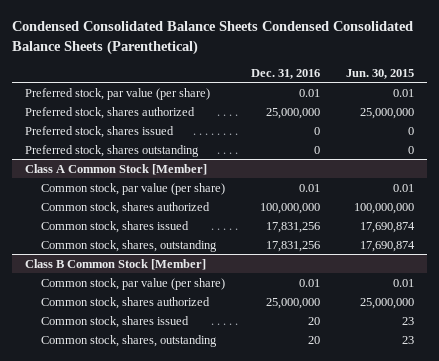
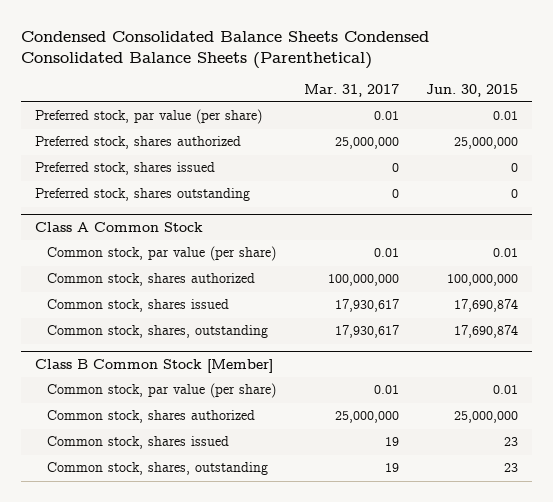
- | Dec. 31, 2016 | Jun. 30, 2015
+ | Mar. 31, 2017 | Jun. 30, 2015
- Class A Common Stock [Member]
+ Class A Common Stock

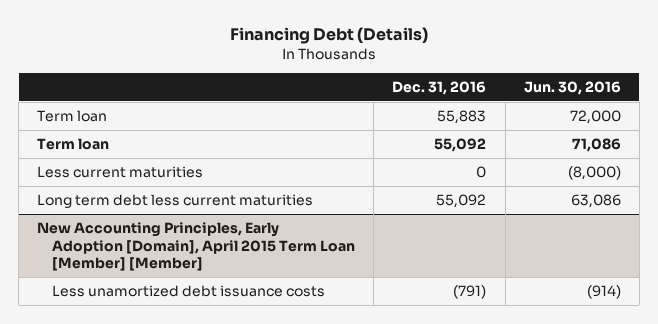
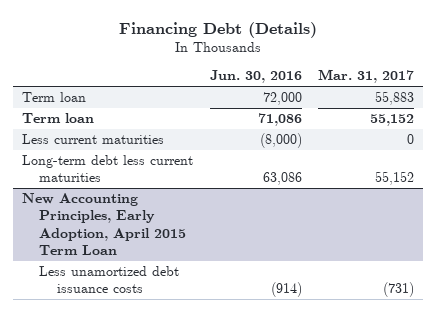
- | Dec. 31, 2016 | Jun. 30, 2016
+ | Jun. 30, 2016 | Mar. 31, 2017
- Long term debt less current maturities | 55,092 | 63,086
- New Accounting Principles, Early Adoption [Domain], April 2015 Term Loan [Member] [Member]
+ Long-term debt less current maturities | 63,086 | 55,152
+ New Accounting Principles, Early Adoption, April 2015 Term Loan

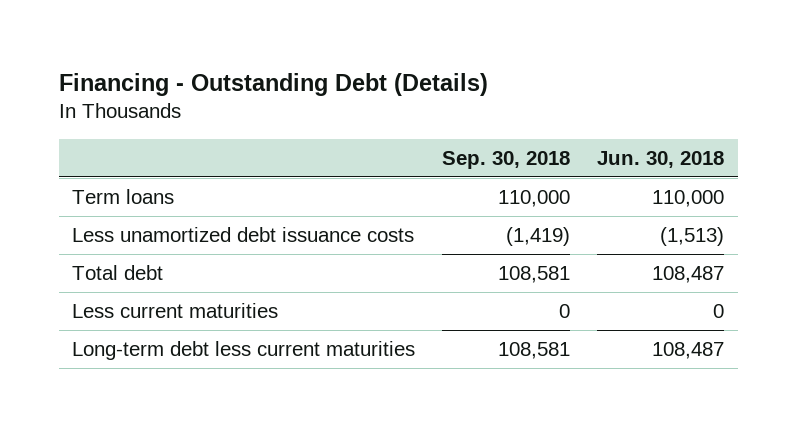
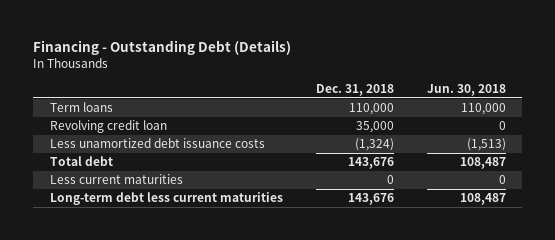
- | Sep. 30, 2018 | Jun. 30, 2018
+ | Dec. 31, 2018 | Jun. 30, 2018
+ Revolving credit loan | 35,000 | 0

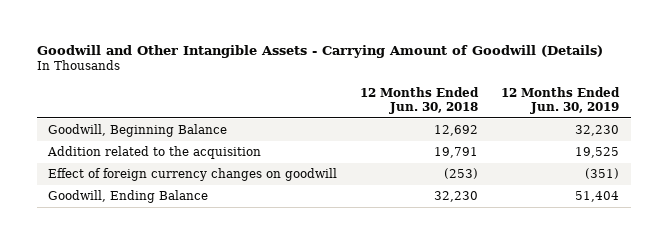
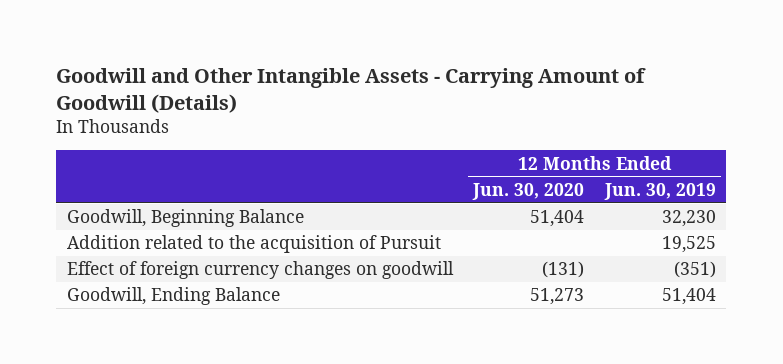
- | 12 Months Ended Jun. 30, 2018 | 12 Months Ended Jun. 30, 2019
+ | 12 Months Ended Jun. 30, 2020 | 12 Months Ended Jun. 30, 2019
- Addition related to the acquisition | 19,791 | 19,525
+ Addition related to the acquisition of Pursuit | | 19,525

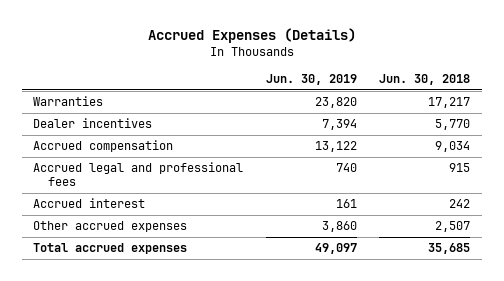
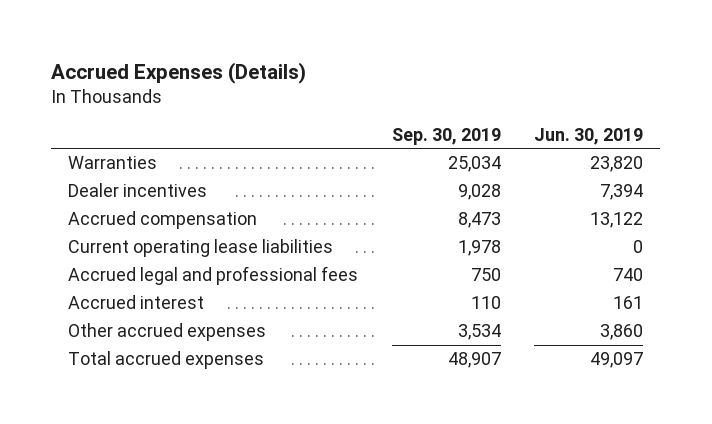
- | Jun. 30, 2019 | Jun. 30, 2018
+ | Sep. 30, 2019 | Jun. 30, 2019
+ Current operating lease liabilities | 1,978 | 0

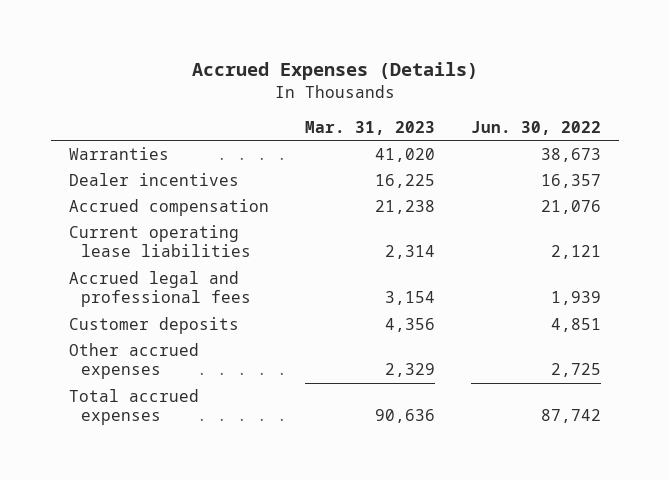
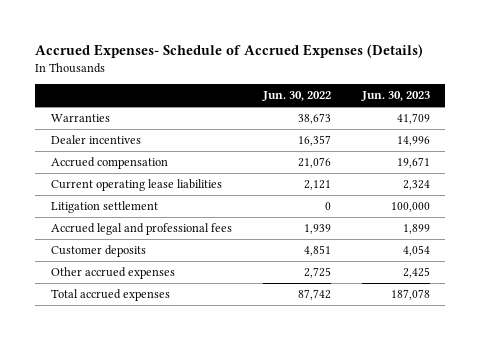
- Accrued Expenses (Details)
+ Accrued Expenses- Schedule of Accrued Expenses (Details)
- | Mar. 31, 2023 | Jun. 30, 2022
+ | Jun. 30, 2022 | Jun. 30, 2023
+ Litigation settlement | 0 | 100,000

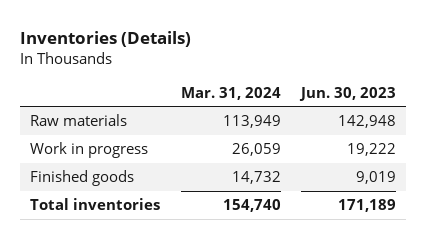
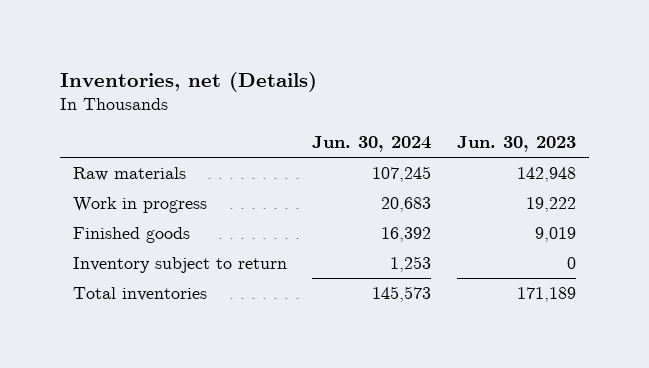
- Inventories (Details)
+ Inventories, net (Details)
- | Mar. 31, 2024 | Jun. 30, 2023
+ | Jun. 30, 2024 | Jun. 30, 2023
+ Inventory subject to return | 1,253 | 0

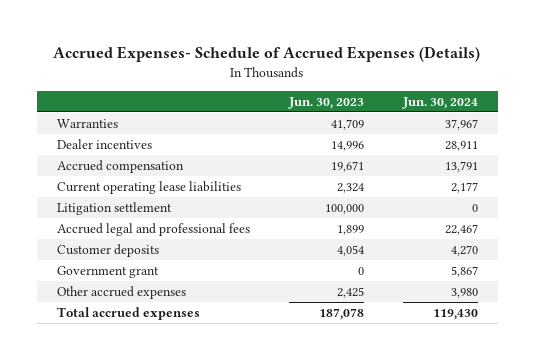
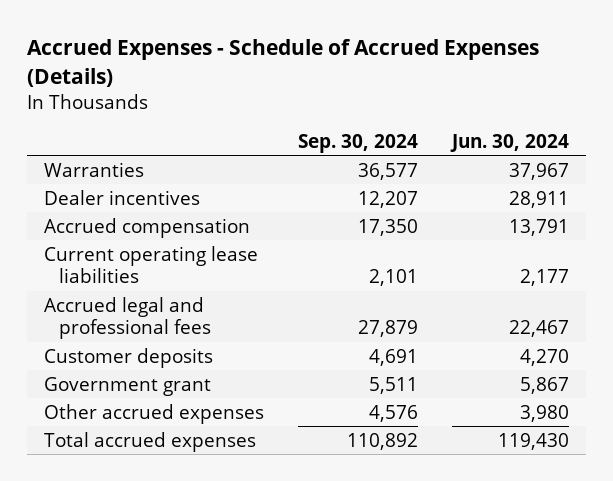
- Accrued Expenses- Schedule of Accrued Expenses (Details)
+ Accrued Expenses - Schedule of Accrued Expenses (Details)
- | Jun. 30, 2023 | Jun. 30, 2024
+ | Sep. 30, 2024 | Jun. 30, 2024
- Litigation settlement | 100,000 | 0

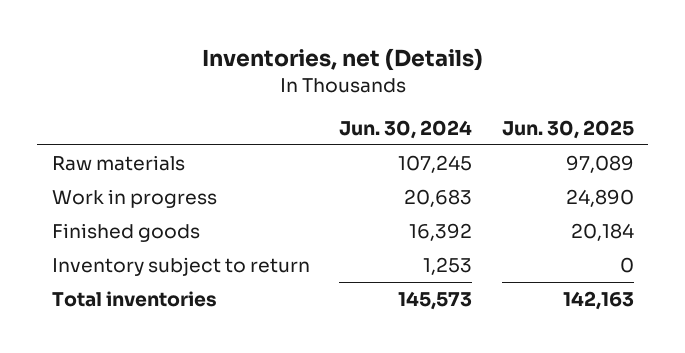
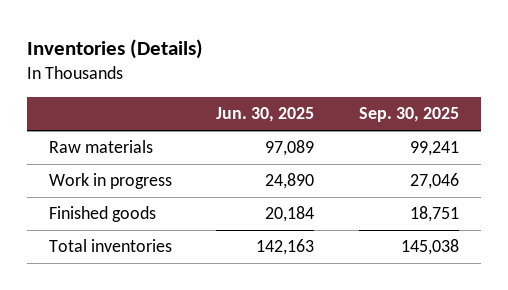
- Inventories, net (Details)
+ Inventories (Details)
- | Jun. 30, 2024 | Jun. 30, 2025
+ | Jun. 30, 2025 | Sep. 30, 2025
- Inventory subject to return | 1,253 | 0

